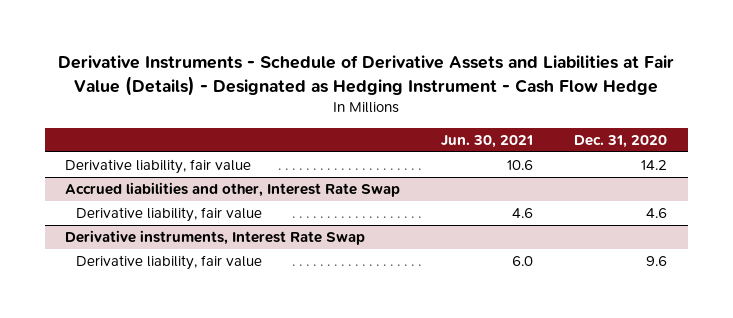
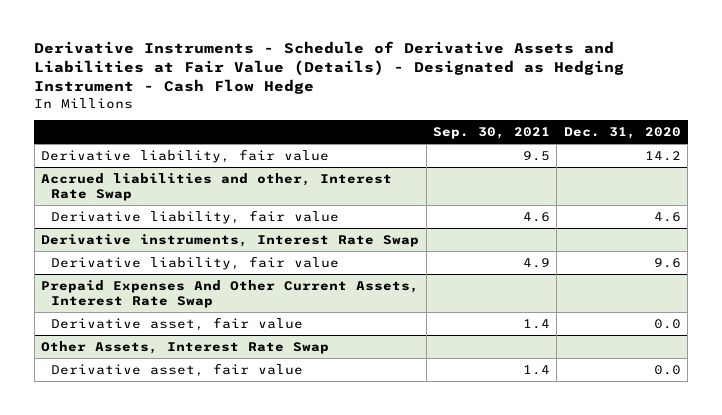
- | Jun. 30, 2021 | Dec. 31, 2020
+ | Sep. 30, 2021 | Dec. 31, 2020
+ Prepaid Expenses And Other Current Assets, Interest Rate Swap
+ Derivative asset, fair value | 1.4 | 0.0
+ Other Assets, Interest Rate Swap
+ Derivative asset, fair value | 1.4 | 0.0

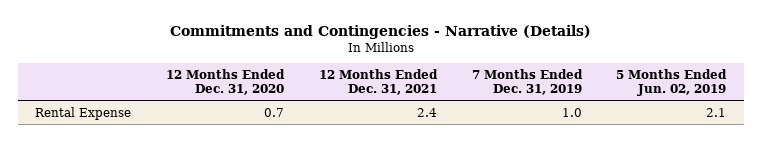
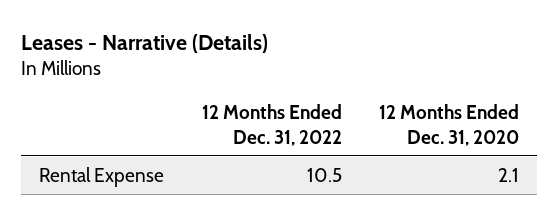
- Commitments and Contingencies - Narrative (Details)
+ Leases - Narrative (Details)
- | 12 Months Ended Dec. 31, 2020 | 12 Months Ended Dec. 31, 2021 | 7 Months Ended Dec. 31, 2019 | 5 Months Ended Jun. 02, 2019
+ | 12 Months Ended Dec. 31, 2022 | 12 Months Ended Dec. 31, 2020
- Rental Expense | 0.7 | 2.4 | 1.0 | 2.1
+ Rental Expense | 10.5 | 2.1

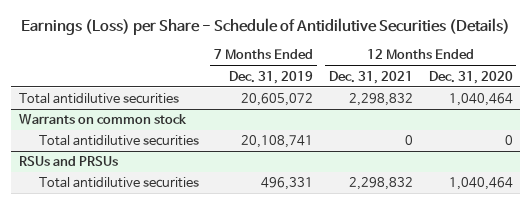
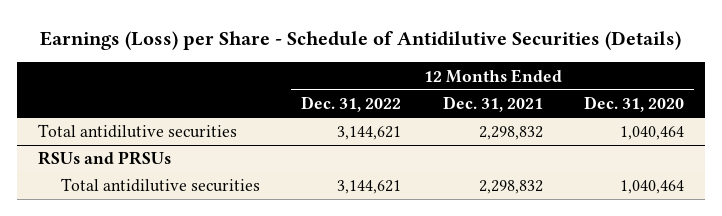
- | 7 Months Ended Dec. 31, 2019 | 12 Months Ended Dec. 31, 2021 | 12 Months Ended Dec. 31, 2020
+ | 12 Months Ended Dec. 31, 2022 | 12 Months Ended Dec. 31, 2021 | 12 Months Ended Dec. 31, 2020
- Warrants on common stock
- Total antidilutive securities | 20,108,741 | 0 | 0

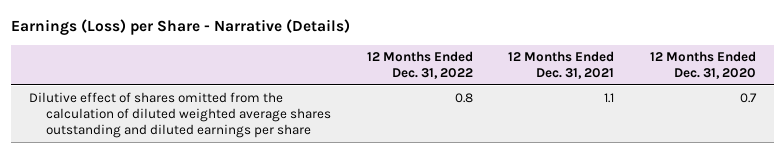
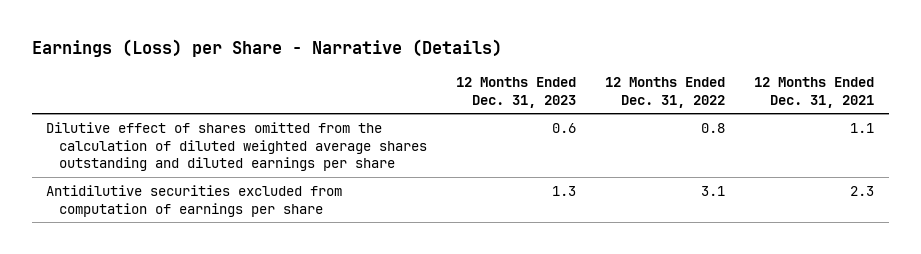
- | 12 Months Ended Dec. 31, 2022 | 12 Months Ended Dec. 31, 2021 | 12 Months Ended Dec. 31, 2020
+ | 12 Months Ended Dec. 31, 2023 | 12 Months Ended Dec. 31, 2022 | 12 Months Ended Dec. 31, 2021
+ Antidilutive securities excluded from computation of earnings per share | 1.3 | 3.1 | 2.3

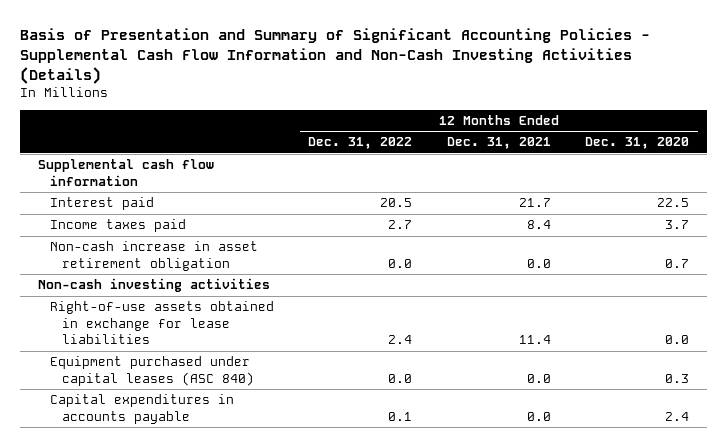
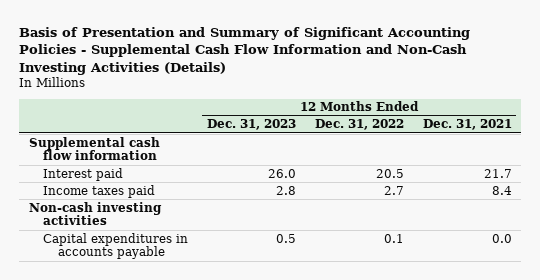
- | 12 Months Ended Dec. 31, 2022 | 12 Months Ended Dec. 31, 2021 | 12 Months Ended Dec. 31, 2020
+ | 12 Months Ended Dec. 31, 2023 | 12 Months Ended Dec. 31, 2022 | 12 Months Ended Dec. 31, 2021
- Non-cash increase in asset retirement obligation | 0.0 | 0.0 | 0.7
- Right-of-use assets obtained in exchange for lease liabilities | 2.4 | 11.4 | 0.0
- Equipment purchased under capital leases (ASC 840) | 0.0 | 0.0 | 0.3

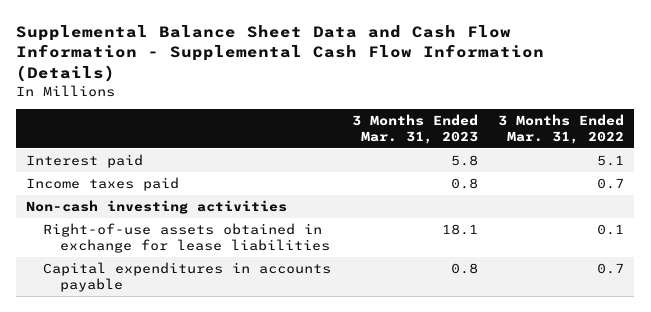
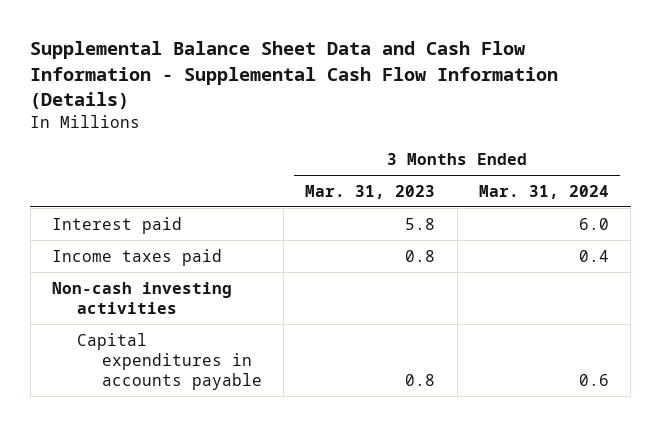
- | 3 Months Ended Mar. 31, 2023 | 3 Months Ended Mar. 31, 2022
+ | 3 Months Ended Mar. 31, 2023 | 3 Months Ended Mar. 31, 2024
- Right-of-use assets obtained in exchange for lease liabilities | 18.1 | 0.1

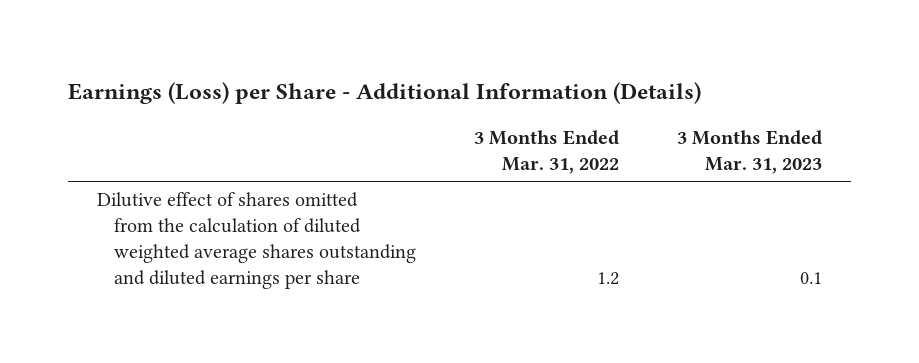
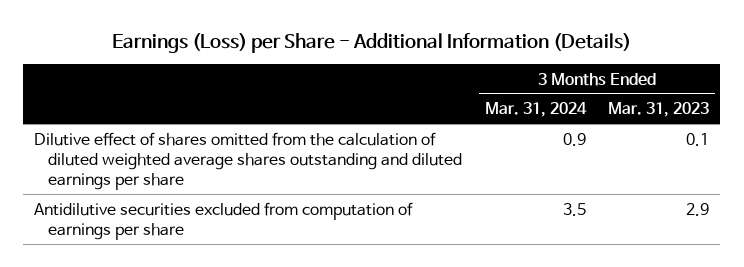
- | 3 Months Ended Mar. 31, 2022 | 3 Months Ended Mar. 31, 2023
+ | 3 Months Ended Mar. 31, 2024 | 3 Months Ended Mar. 31, 2023
+ Antidilutive securities excluded from computation of earnings per share | 3.5 | 2.9

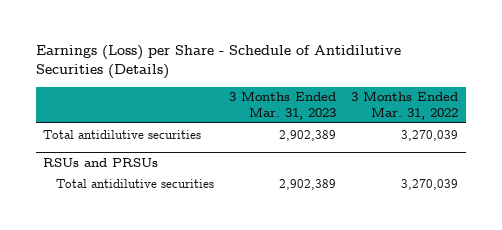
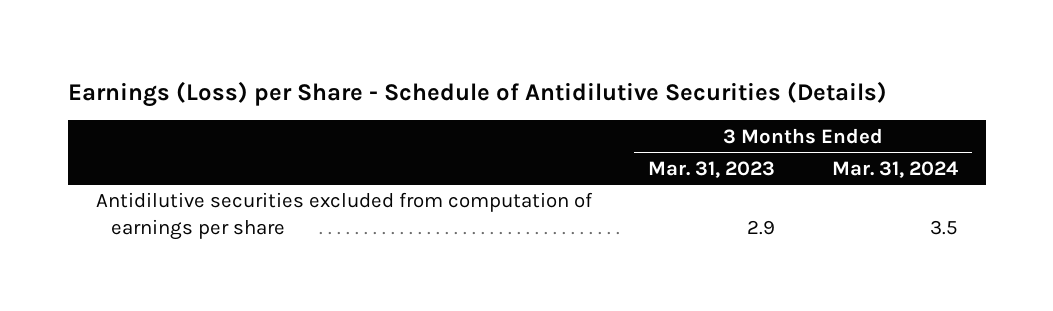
- | 3 Months Ended Mar. 31, 2023 | 3 Months Ended Mar. 31, 2022
+ | 3 Months Ended Mar. 31, 2023 | 3 Months Ended Mar. 31, 2024
- Total antidilutive securities | 2,902,389 | 3,270,039
- RSUs and PRSUs
- Total antidilutive securities | 2,902,389 | 3,270,039
+ Antidilutive securities excluded from computation of earnings per share | 2.9 | 3.5

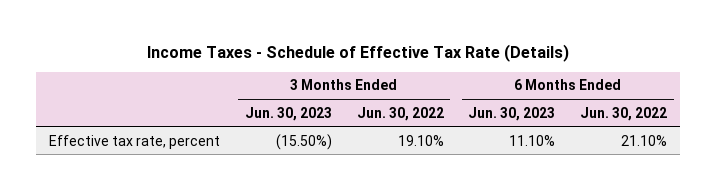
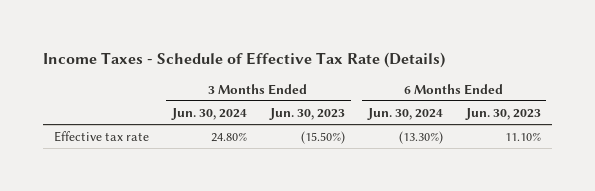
- | 3 Months Ended Jun. 30, 2023 | 3 Months Ended Jun. 30, 2022 | 6 Months Ended Jun. 30, 2023 | 6 Months Ended Jun. 30, 2022
+ | 3 Months Ended Jun. 30, 2024 | 3 Months Ended Jun. 30, 2023 | 6 Months Ended Jun. 30, 2024 | 6 Months Ended Jun. 30, 2023
- Effective tax rate, percent | (15.50%) | 19.10% | 11.10% | 21.10%
+ Effective tax rate | 24.80% | (15.50%) | (13.30%) | 11.10%

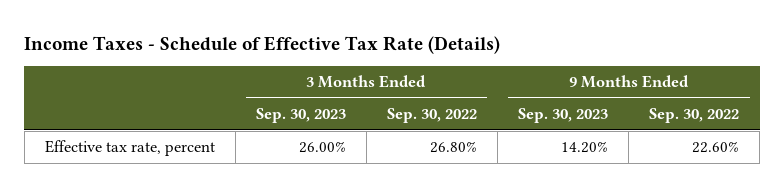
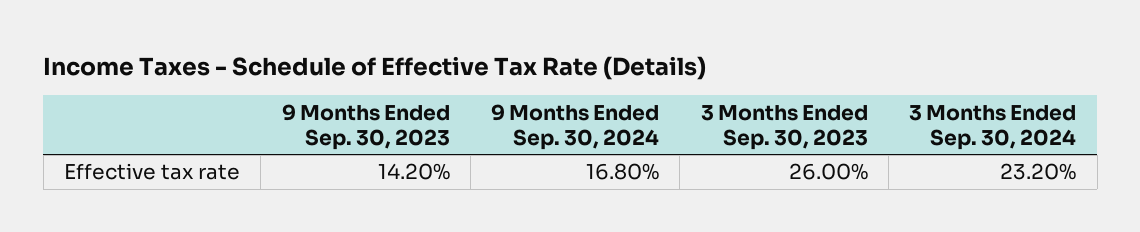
- | 3 Months Ended Sep. 30, 2023 | 3 Months Ended Sep. 30, 2022 | 9 Months Ended Sep. 30, 2023 | 9 Months Ended Sep. 30, 2022
+ | 9 Months Ended Sep. 30, 2023 | 9 Months Ended Sep. 30, 2024 | 3 Months Ended Sep. 30, 2023 | 3 Months Ended Sep. 30, 2024
- Effective tax rate, percent | 26.00% | 26.80% | 14.20% | 22.60%
+ Effective tax rate | 14.20% | 16.80% | 26.00% | 23.20%

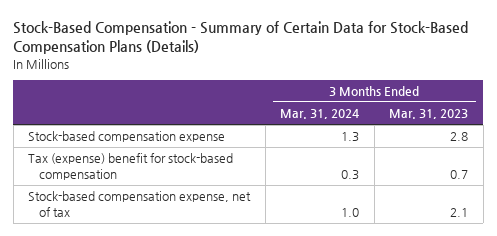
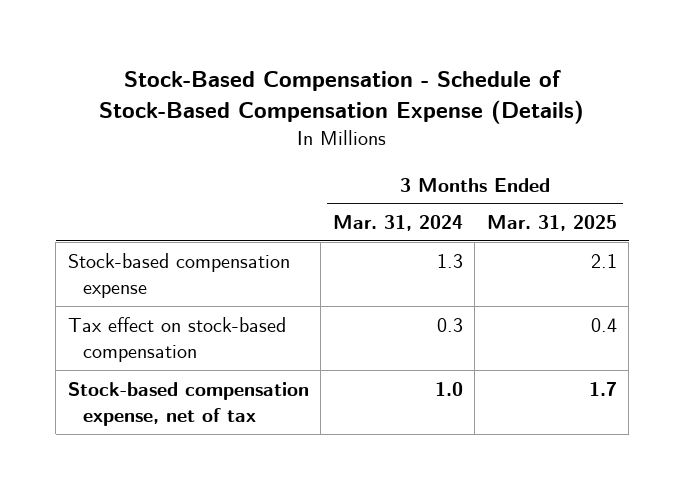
- Stock-Based Compensation - Summary of Certain Data for Stock-Based Compensation Plans (Details)
+ Stock-Based Compensation - Schedule of Stock-Based Compensation Expense (Details)
- | 3 Months Ended Mar. 31, 2024 | 3 Months Ended Mar. 31, 2023
+ | 3 Months Ended Mar. 31, 2024 | 3 Months Ended Mar. 31, 2025
- Tax (expense) benefit for stock-based compensation | 0.3 | 0.7
+ Tax effect on stock-based compensation | 0.3 | 0.4

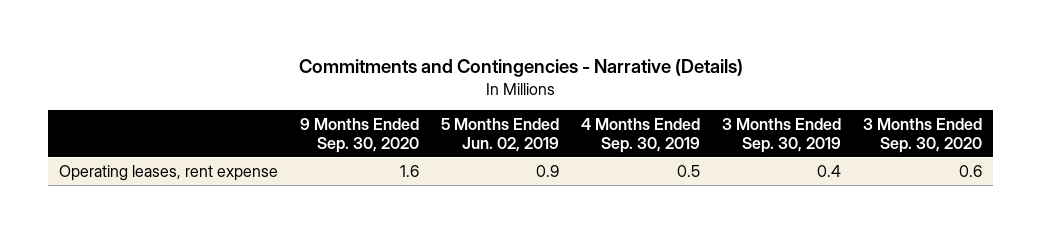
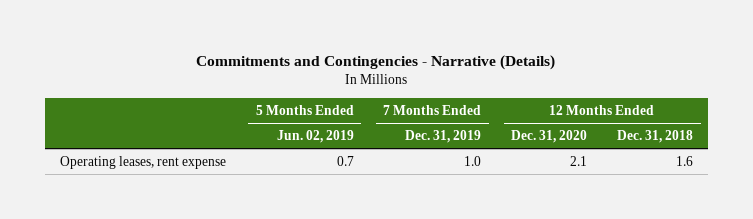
- | 9 Months Ended Sep. 30, 2020 | 5 Months Ended Jun. 02, 2019 | 4 Months Ended Sep. 30, 2019 | 3 Months Ended Sep. 30, 2019 | 3 Months Ended Sep. 30, 2020
+ | 5 Months Ended Jun. 02, 2019 | 7 Months Ended Dec. 31, 2019 | 12 Months Ended Dec. 31, 2020 | 12 Months Ended Dec. 31, 2018
- Operating leases, rent expense | 1.6 | 0.9 | 0.5 | 0.4 | 0.6
+ Operating leases, rent expense | 0.7 | 1.0 | 2.1 | 1.6

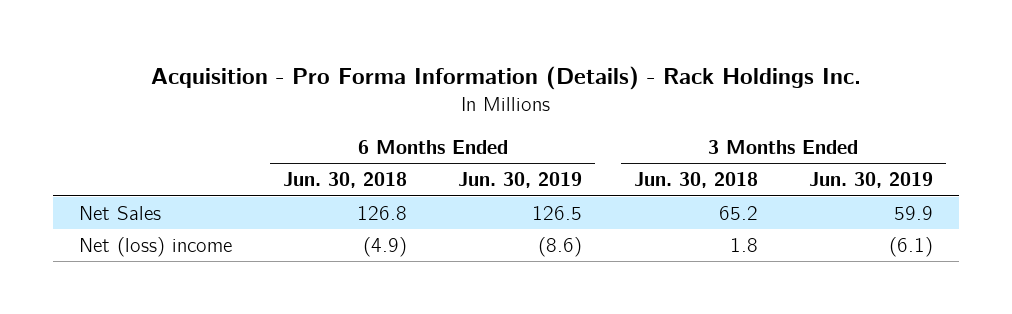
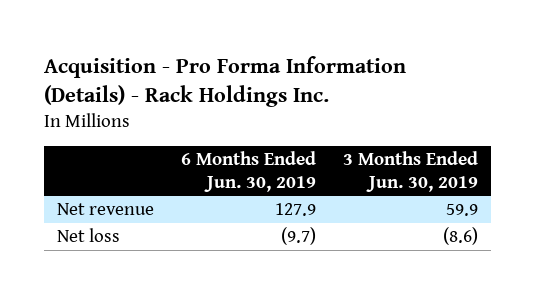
- | 6 Months Ended Jun. 30, 2018 | 6 Months Ended Jun. 30, 2019 | 3 Months Ended Jun. 30, 2018 | 3 Months Ended Jun. 30, 2019
+ | 6 Months Ended Jun. 30, 2019 | 3 Months Ended Jun. 30, 2019
- Net Sales | 126.8 | 126.5 | 65.2 | 59.9
- Net (loss) income | (4.9) | (8.6) | 1.8 | (6.1)
+ Net revenue | 127.9 | 59.9
+ Net loss | (9.7) | (8.6)

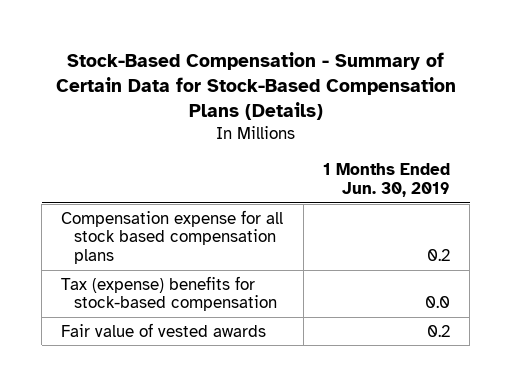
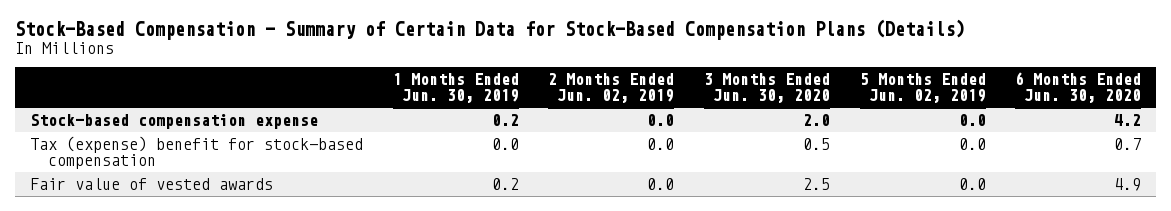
- | 1 Months Ended Jun. 30, 2019
+ | 1 Months Ended Jun. 30, 2019 | 2 Months Ended Jun. 02, 2019 | 3 Months Ended Jun. 30, 2020 | 5 Months Ended Jun. 02, 2019 | 6 Months Ended Jun. 30, 2020
- Compensation expense for all stock based compensation plans | 0.2
- Tax (expense) benefits for stock-based compensation | 0.0
+ Stock-based compensation expense | 0.2 | 0.0 | 2.0 | 0.0 | 4.2
+ Tax (expense) benefit for stock-based compensation | 0.0 | 0.0 | 0.5 | 0.0 | 0.7

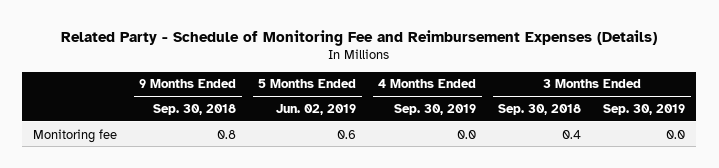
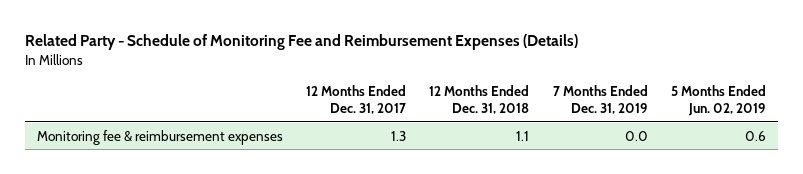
- | 9 Months Ended Sep. 30, 2018 | 5 Months Ended Jun. 02, 2019 | 4 Months Ended Sep. 30, 2019 | 3 Months Ended Sep. 30, 2018 | 3 Months Ended Sep. 30, 2019
+ | 12 Months Ended Dec. 31, 2017 | 12 Months Ended Dec. 31, 2018 | 7 Months Ended Dec. 31, 2019 | 5 Months Ended Jun. 02, 2019
- Monitoring fee | 0.8 | 0.6 | 0.0 | 0.4 | 0.0
+ Monitoring fee & reimbursement expenses | 1.3 | 1.1 | 0.0 | 0.6

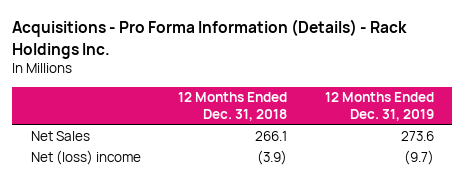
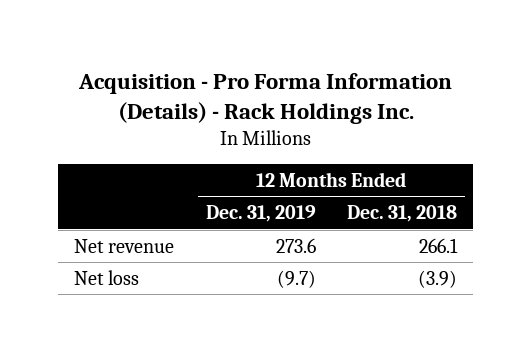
- Acquisitions - Pro Forma Information (Details) - Rack Holdings Inc.
+ Acquisition - Pro Forma Information (Details) - Rack Holdings Inc.
- | 12 Months Ended Dec. 31, 2018 | 12 Months Ended Dec. 31, 2019
+ | 12 Months Ended Dec. 31, 2019 | 12 Months Ended Dec. 31, 2018
- Net Sales | 266.1 | 273.6
- Net (loss) income | (3.9) | (9.7)
+ Net revenue | 273.6 | 266.1
+ Net loss | (9.7) | (3.9)

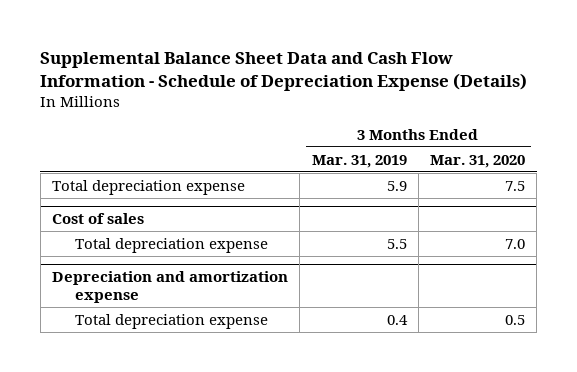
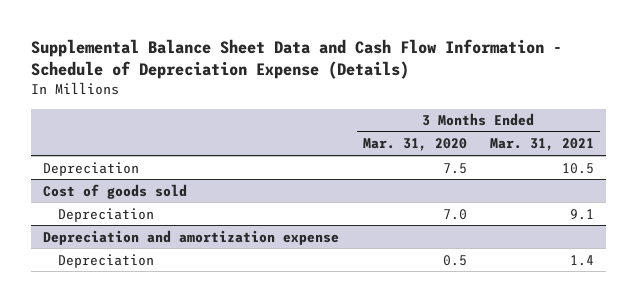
- | 3 Months Ended Mar. 31, 2019 | 3 Months Ended Mar. 31, 2020
+ | 3 Months Ended Mar. 31, 2020 | 3 Months Ended Mar. 31, 2021
- Total depreciation expense | 5.9 | 7.5
- Cost of sales
- Total depreciation expense | 5.5 | 7.0
+ Depreciation | 7.5 | 10.5
+ Cost of goods sold
+ Depreciation | 7.0 | 9.1
@ Depreciation and amortization expense
- Total depreciation expense | 0.4 | 0.5
+ Depreciation | 0.5 | 1.4

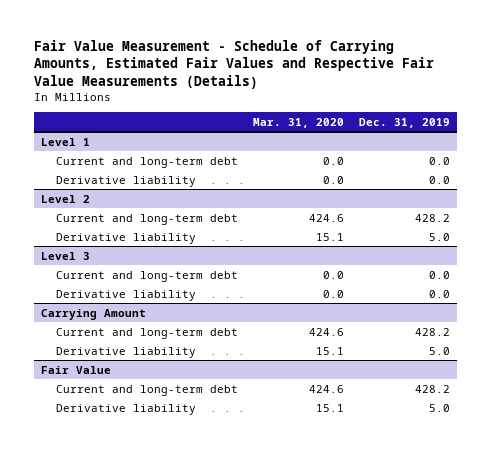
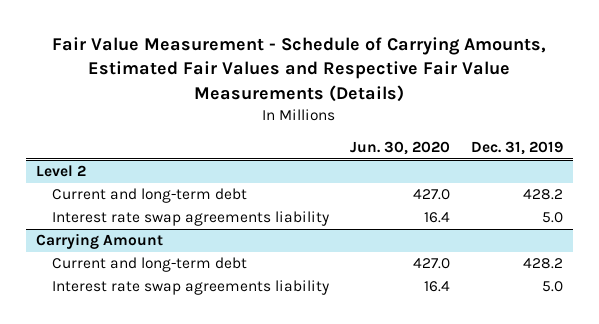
- | Mar. 31, 2020 | Dec. 31, 2019
+ | Jun. 30, 2020 | Dec. 31, 2019
- Level 1
- Current and long-term debt | 0.0 | 0.0
- Derivative liability | 0.0 | 0.0
@ Level 2
- Derivative liability | 15.1 | 5.0
- Level 3
- Current and long-term debt | 0.0 | 0.0
- Derivative liability | 0.0 | 0.0
@ Level 2
+ Interest rate swap agreements liability | 16.4 | 5.0
@ Carrying Amount
- Derivative liability | 15.1 | 5.0
- Fair Value
- Current and long-term debt | 424.6 | 428.2
- Derivative liability | 15.1 | 5.0
@ Carrying Amount
+ Interest rate swap agreements liability | 16.4 | 5.0

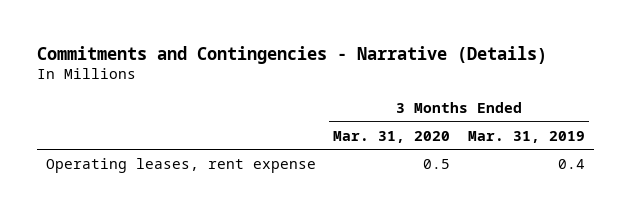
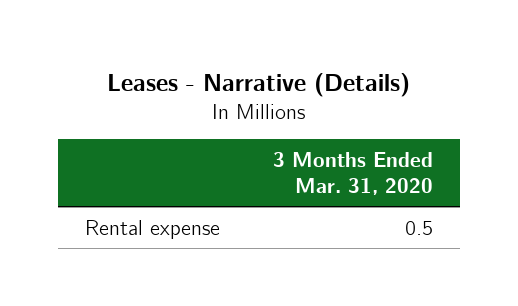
- Commitments and Contingencies - Narrative (Details)
+ Leases - Narrative (Details)
- | 3 Months Ended Mar. 31, 2020 | 3 Months Ended Mar. 31, 2019
+ | 3 Months Ended Mar. 31, 2020
- Operating leases, rent expense | 0.5 | 0.4
+ Rental expense | 0.5

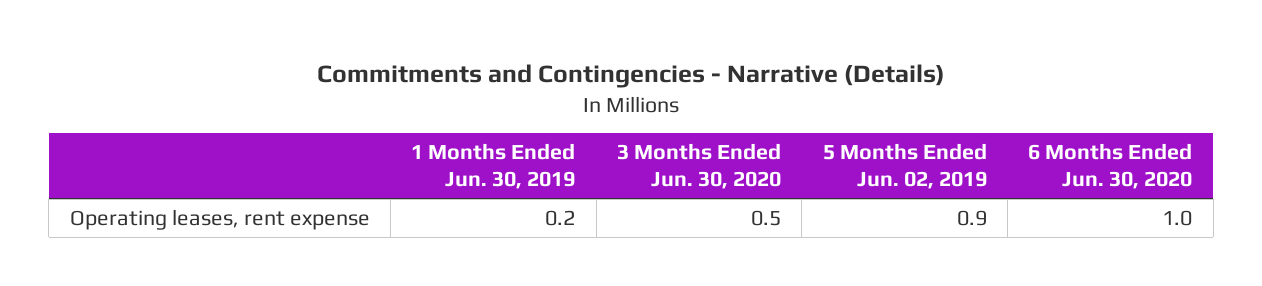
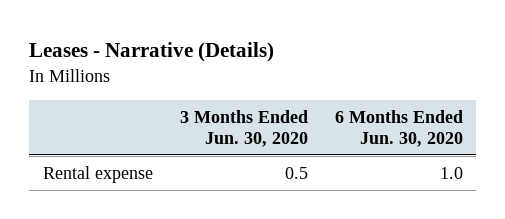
- Commitments and Contingencies - Narrative (Details)
+ Leases - Narrative (Details)
- | 1 Months Ended Jun. 30, 2019 | 3 Months Ended Jun. 30, 2020 | 5 Months Ended Jun. 02, 2019 | 6 Months Ended Jun. 30, 2020
+ | 3 Months Ended Jun. 30, 2020 | 6 Months Ended Jun. 30, 2020
- Operating leases, rent expense | 0.2 | 0.5 | 0.9 | 1.0
+ Rental expense | 0.5 | 1.0

